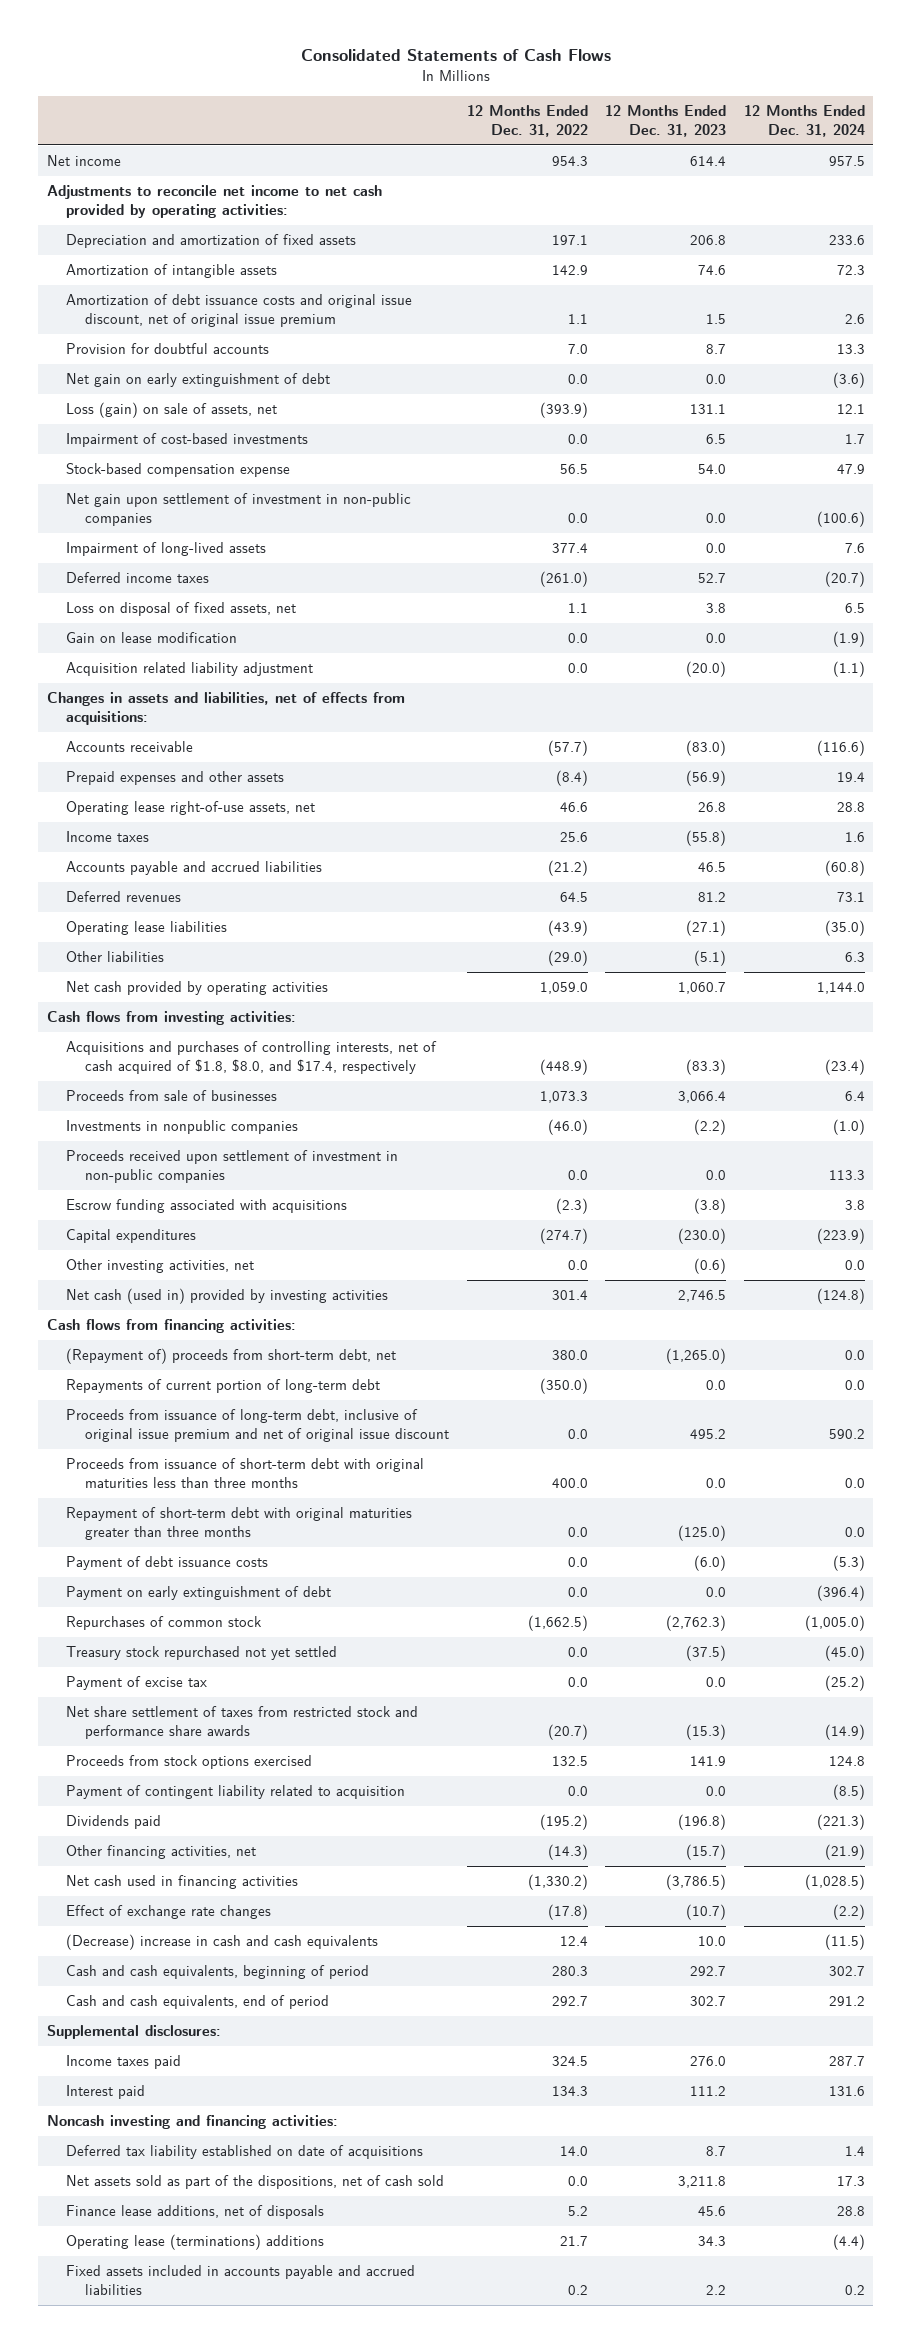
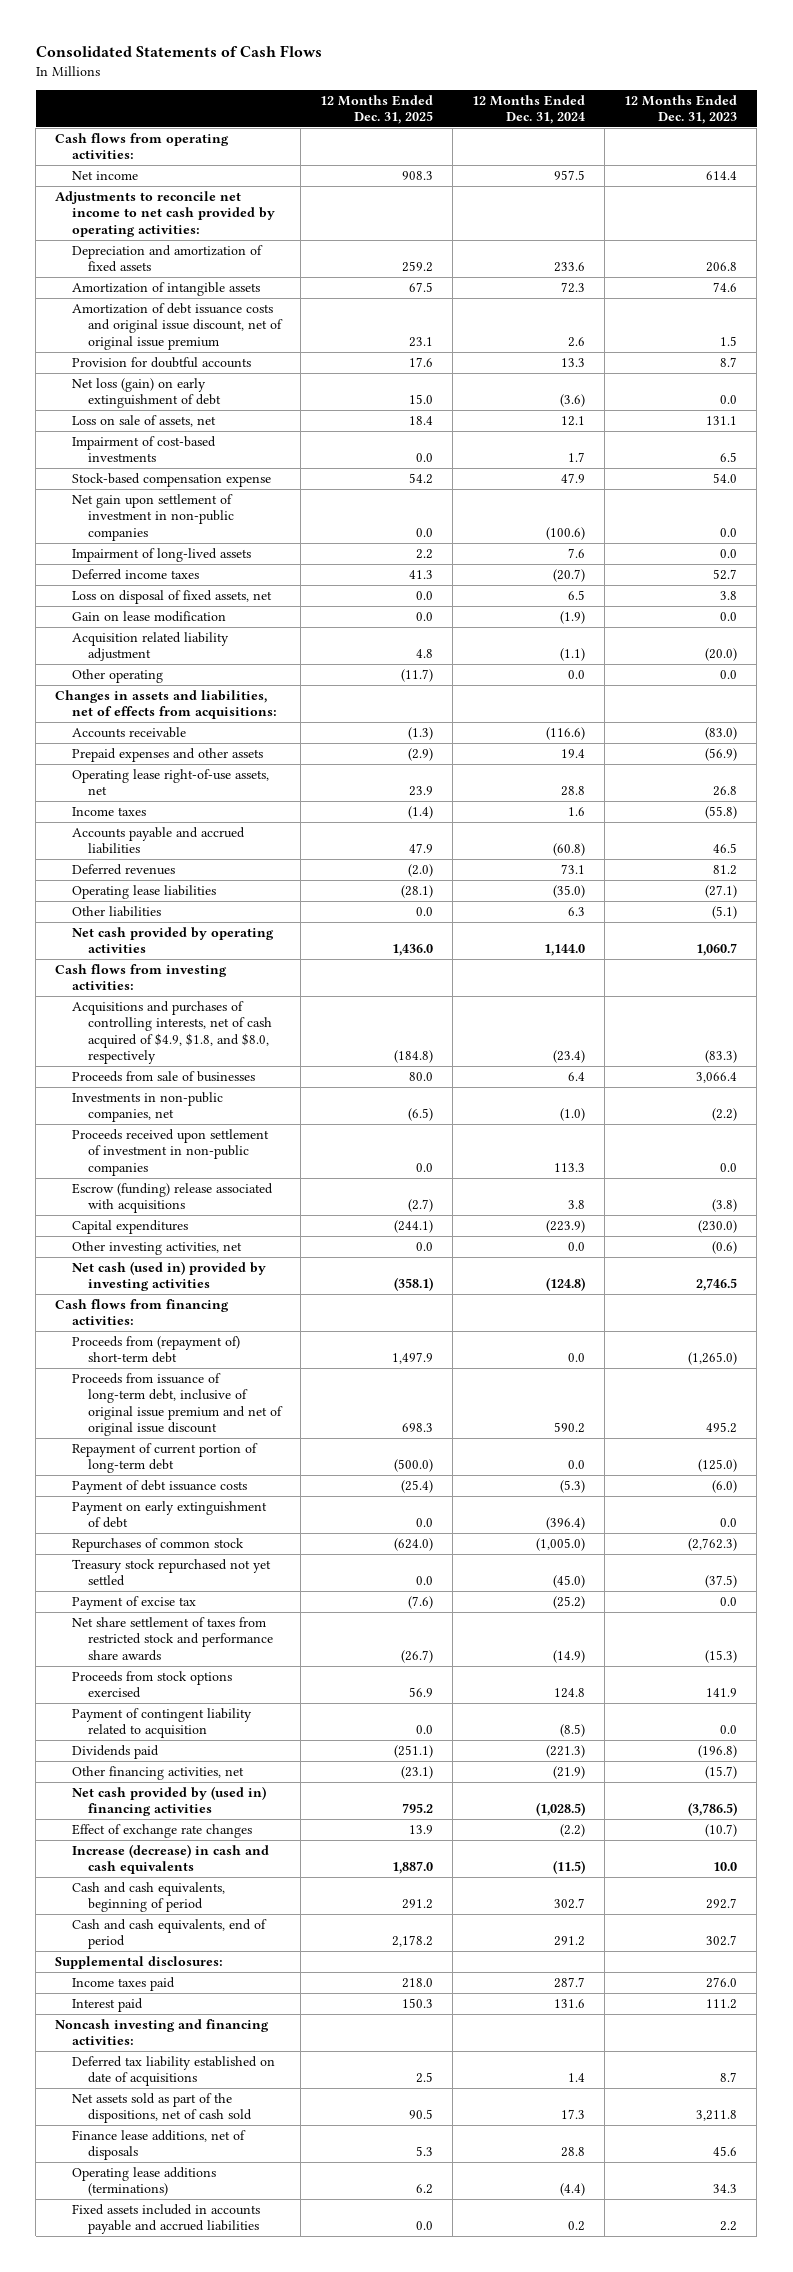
- | 12 Months Ended Dec. 31, 2022 | 12 Months Ended Dec. 31, 2023 | 12 Months Ended Dec. 31, 2024
+ | 12 Months Ended Dec. 31, 2025 | 12 Months Ended Dec. 31, 2024 | 12 Months Ended Dec. 31, 2023
+ Cash flows from operating activities:
- Net gain on early extinguishment of debt | 0.0 | 0.0 | (3.6)
- Loss (gain) on sale of assets, net | (393.9) | 131.1 | 12.1
+ Net loss (gain) on early extinguishment of debt | 15.0 | (3.6) | 0.0
+ Loss on sale of assets, net | 18.4 | 12.1 | 131.1
+ Other operating | (11.7) | 0.0 | 0.0
- Acquisitions and purchases of controlling interests, net of cash acquired of $1.8, $8.0, and $17.4, respectively | (448.9) | (83.3) | (23.4)
+ Acquisitions and purchases of controlling interests, net of cash acquired of $4.9, $1.8, and $8.0, respectively | (184.8) | (23.4) | (83.3)
- Investments in nonpublic companies | (46.0) | (2.2) | (1.0)
+ Investments in non-public companies, net | (6.5) | (1.0) | (2.2)
- Escrow funding associated with acquisitions | (2.3) | (3.8) | 3.8
+ Escrow (funding) release associated with acquisitions | (2.7) | 3.8 | (3.8)
- (Repayment of) proceeds from short-term debt, net | 380.0 | (1,265.0) | 0.0
- Repayments of current portion of long-term debt | (350.0) | 0.0 | 0.0
+ Proceeds from (repayment of) short-term debt | 1,497.9 | 0.0 | (1,265.0)
- Proceeds from issuance of short-term debt with original maturities less than three months | 400.0 | 0.0 | 0.0
- Repayment of short-term debt with original maturities greater than three months | 0.0 | (125.0) | 0.0
+ Repayment of current portion of long-term debt | (500.0) | 0.0 | (125.0)
- Net cash used in financing activities | (1,330.2) | (3,786.5) | (1,028.5)
+ Net cash provided by (used in) financing activities | 795.2 | (1,028.5) | (3,786.5)
- (Decrease) increase in cash and cash equivalents | 12.4 | 10.0 | (11.5)
+ Increase (decrease) in cash and cash equivalents | 1,887.0 | (11.5) | 10.0
- Operating lease (terminations) additions | 21.7 | 34.3 | (4.4)
+ Operating lease additions (terminations) | 6.2 | (4.4) | 34.3

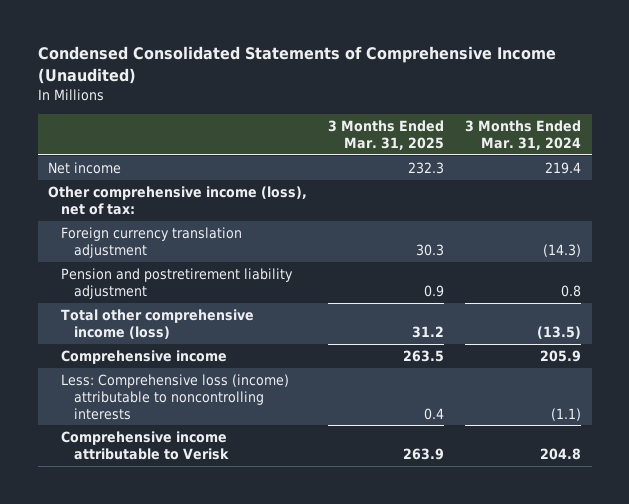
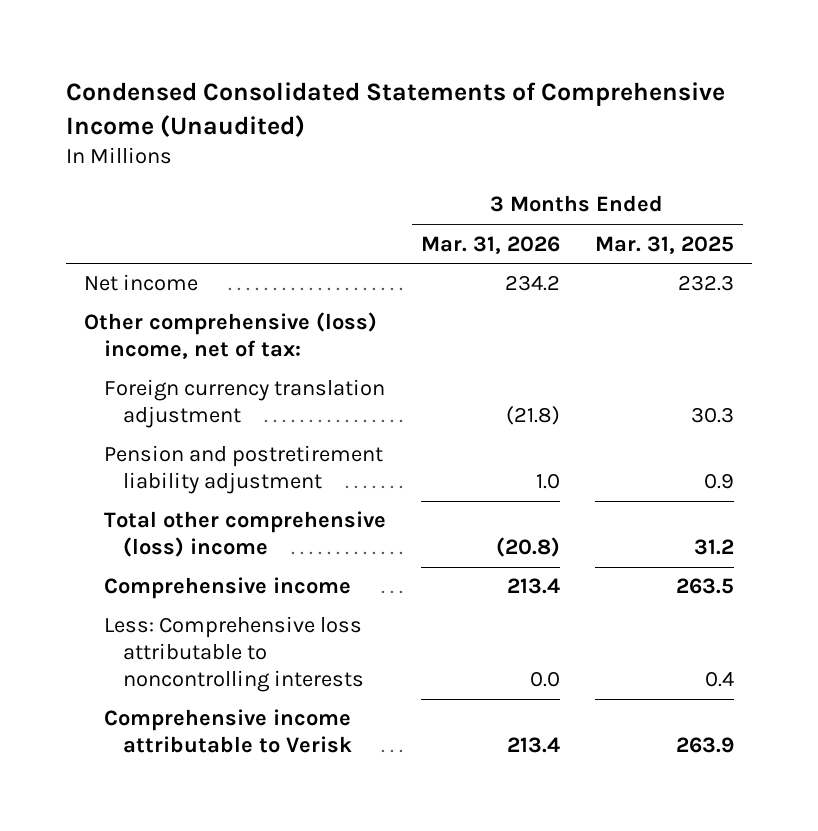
- | 3 Months Ended Mar. 31, 2025 | 3 Months Ended Mar. 31, 2024
+ | 3 Months Ended Mar. 31, 2026 | 3 Months Ended Mar. 31, 2025
- Other comprehensive income (loss), net of tax:
+ Other comprehensive (loss) income, net of tax:
- Total other comprehensive income (loss) | 31.2 | (13.5)
+ Total other comprehensive (loss) income | (20.8) | 31.2
- Less: Comprehensive loss (income) attributable to noncontrolling interests | 0.4 | (1.1)
+ Less: Comprehensive loss attributable to noncontrolling interests | 0.0 | 0.4

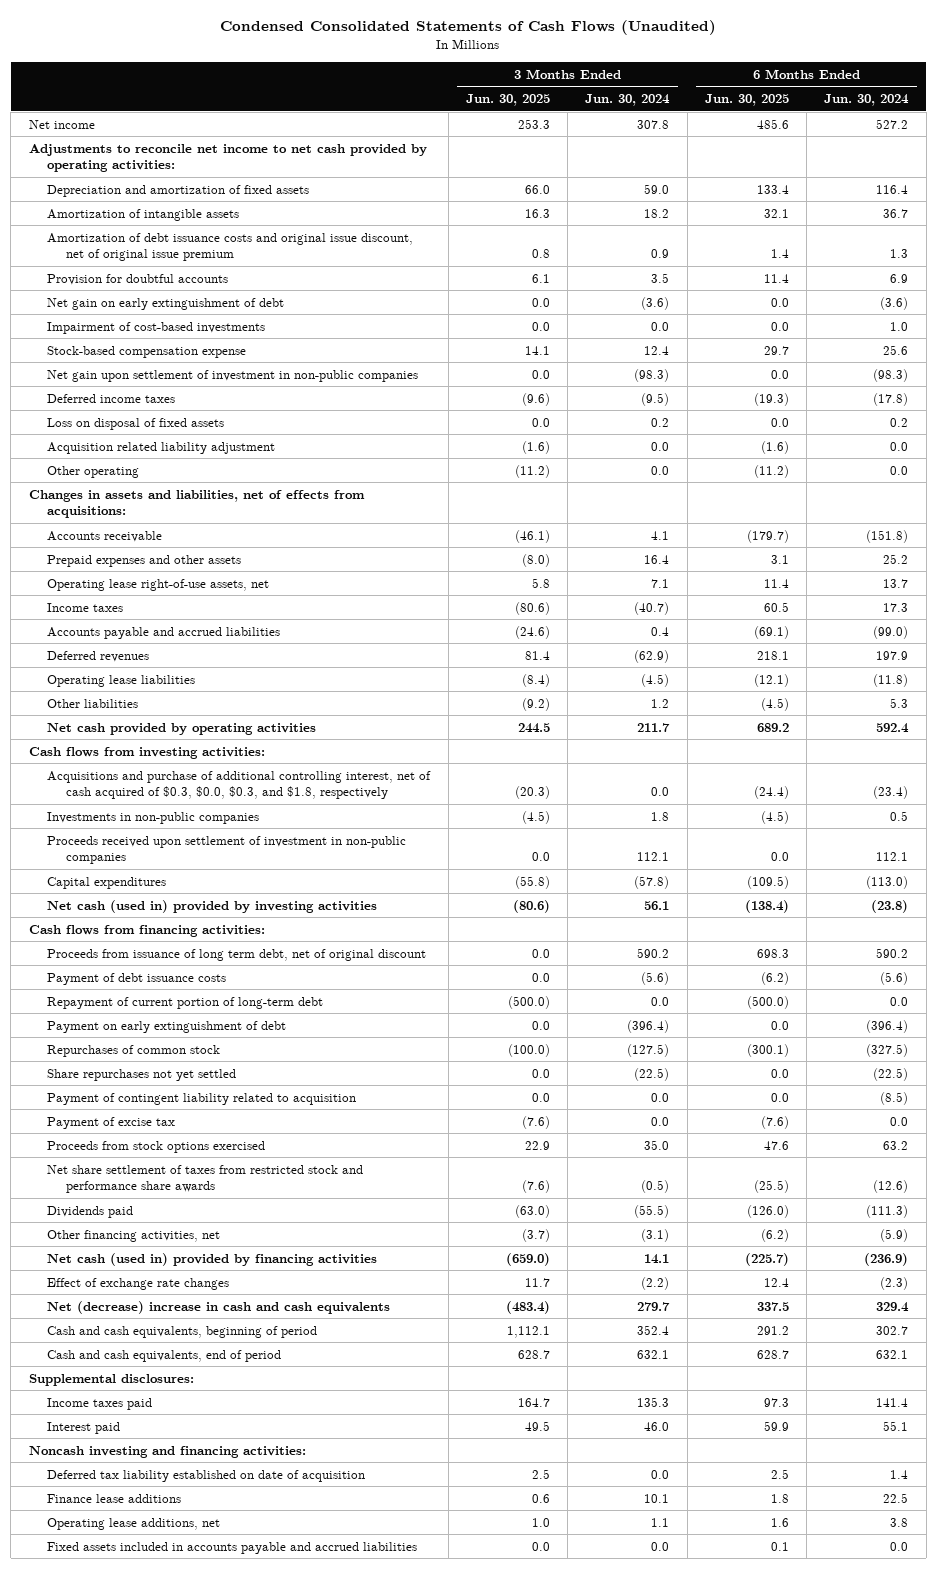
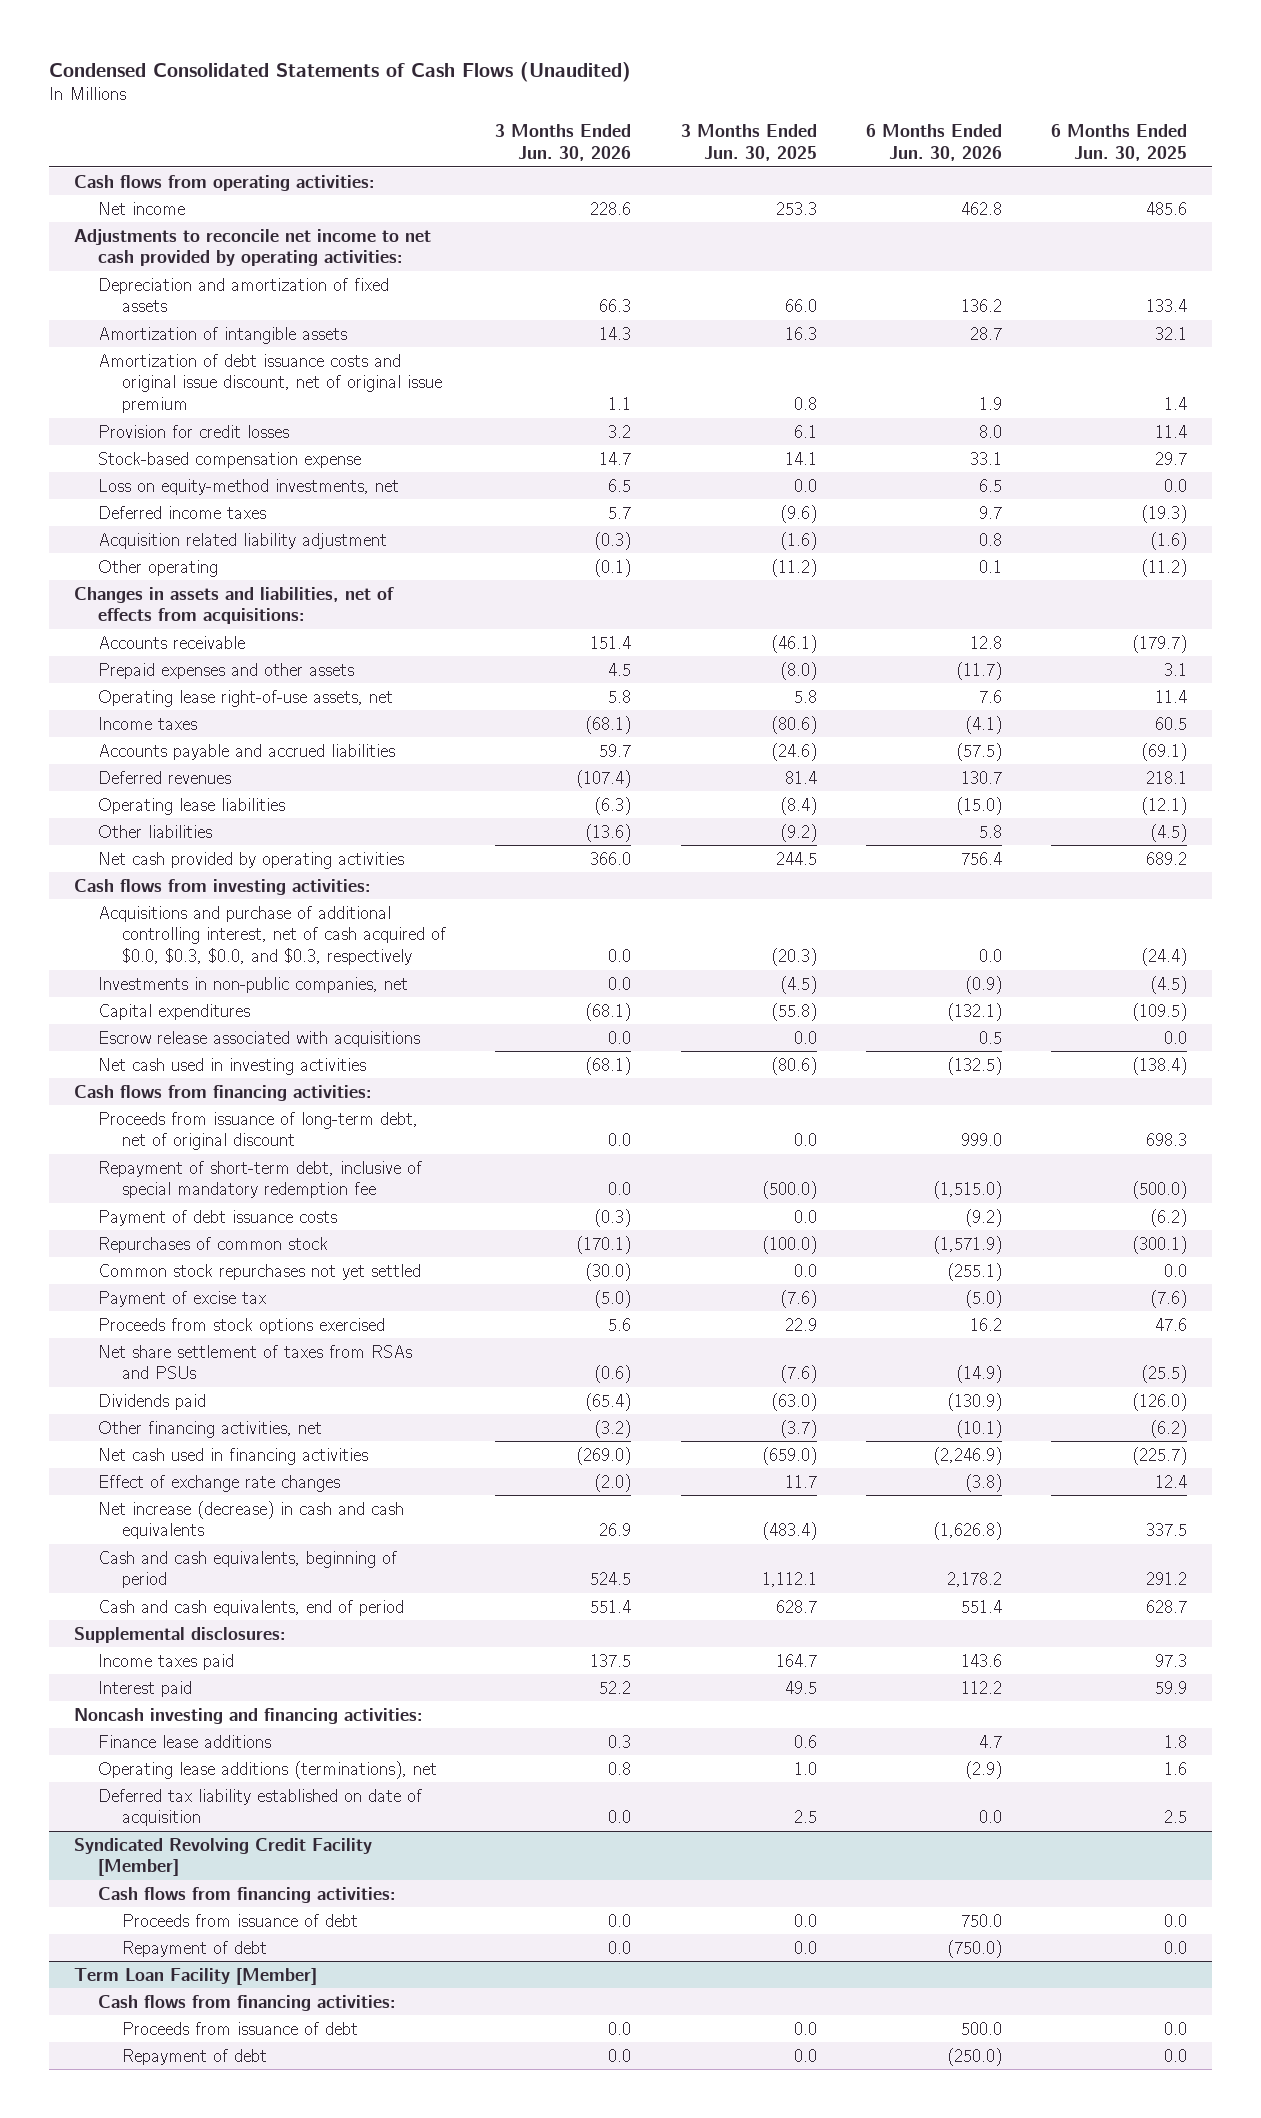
- | 3 Months Ended Jun. 30, 2025 | 3 Months Ended Jun. 30, 2024 | 6 Months Ended Jun. 30, 2025 | 6 Months Ended Jun. 30, 2024
+ | 3 Months Ended Jun. 30, 2026 | 3 Months Ended Jun. 30, 2025 | 6 Months Ended Jun. 30, 2026 | 6 Months Ended Jun. 30, 2025
+ Cash flows from operating activities:
- Provision for doubtful accounts | 6.1 | 3.5 | 11.4 | 6.9
- Net gain on early extinguishment of debt | 0.0 | (3.6) | 0.0 | (3.6)
- Impairment of cost-based investments | 0.0 | 0.0 | 0.0 | 1.0
+ Provision for credit losses | 3.2 | 6.1 | 8.0 | 11.4
- Net gain upon settlement of investment in non-public companies | 0.0 | (98.3) | 0.0 | (98.3)
+ Loss on equity-method investments, net | 6.5 | 0.0 | 6.5 | 0.0
- Loss on disposal of fixed assets | 0.0 | 0.2 | 0.0 | 0.2
- Acquisitions and purchase of additional controlling interest, net of cash acquired of $0.3, $0.0, $0.3, and $1.8, respectively | (20.3) | 0.0 | (24.4) | (23.4)
- Investments in non-public companies | (4.5) | 1.8 | (4.5) | 0.5
- Proceeds received upon settlement of investment in non-public companies | 0.0 | 112.1 | 0.0 | 112.1
+ Acquisitions and purchase of additional controlling interest, net of cash acquired of $0.0, $0.3, $0.0, and $0.3, respectively | 0.0 | (20.3) | 0.0 | (24.4)
+ Investments in non-public companies, net | 0.0 | (4.5) | (0.9) | (4.5)
- Net cash (used in) provided by investing activities | (80.6) | 56.1 | (138.4) | (23.8)
+ Escrow release associated with acquisitions | 0.0 | 0.0 | 0.5 | 0.0
+ Net cash used in investing activities | (68.1) | (80.6) | (132.5) | (138.4)
- Proceeds from issuance of long term debt, net of original discount | 0.0 | 590.2 | 698.3 | 590.2
+ Proceeds from issuance of long-term debt, net of original discount | 0.0 | 0.0 | 999.0 | 698.3
+ Repayment of short-term debt, inclusive of special mandatory redemption fee | 0.0 | (500.0) | (1,515.0) | (500.0)
- Repayment of current portion of long-term debt | (500.0) | 0.0 | (500.0) | 0.0
- Payment on early extinguishment of debt | 0.0 | (396.4) | 0.0 | (396.4)
- Share repurchases not yet settled | 0.0 | (22.5) | 0.0 | (22.5)
- Payment of contingent liability related to acquisition | 0.0 | 0.0 | 0.0 | (8.5)
+ Common stock repurchases not yet settled | (30.0) | 0.0 | (255.1) | 0.0
- Net share settlement of taxes from restricted stock and performance share awards | (7.6) | (0.5) | (25.5) | (12.6)
+ Net share settlement of taxes from RSAs and PSUs | (0.6) | (7.6) | (14.9) | (25.5)
- Net cash (used in) provided by financing activities | (659.0) | 14.1 | (225.7) | (236.9)
+ Net cash used in financing activities | (269.0) | (659.0) | (2,246.9) | (225.7)
- Net (decrease) increase in cash and cash equivalents | (483.4) | 279.7 | 337.5 | 329.4
+ Net increase (decrease) in cash and cash equivalents | 26.9 | (483.4) | (1,626.8) | 337.5
- Operating lease additions, net | 1.0 | 1.1 | 1.6 | 3.8
- Fixed assets included in accounts payable and accrued liabilities | 0.0 | 0.0 | 0.1 | 0.0
+ Operating lease additions (terminations), net | 0.8 | 1.0 | (2.9) | 1.6
moved down: Deferred tax liability established on date of acquisition | 0.0 | 2.5 | 0.0 | 2.5
+ Syndicated Revolving Credit Facility [Member]
+ Cash flows from financing activities:
+ Proceeds from issuance of debt | 0.0 | 0.0 | 750.0 | 0.0
+ Repayment of debt | 0.0 | 0.0 | (750.0) | 0.0
+ Term Loan Facility [Member]
+ Cash flows from financing activities:
+ Proceeds from issuance of debt | 0.0 | 0.0 | 500.0 | 0.0
+ Repayment of debt | 0.0 | 0.0 | (250.0) | 0.0

